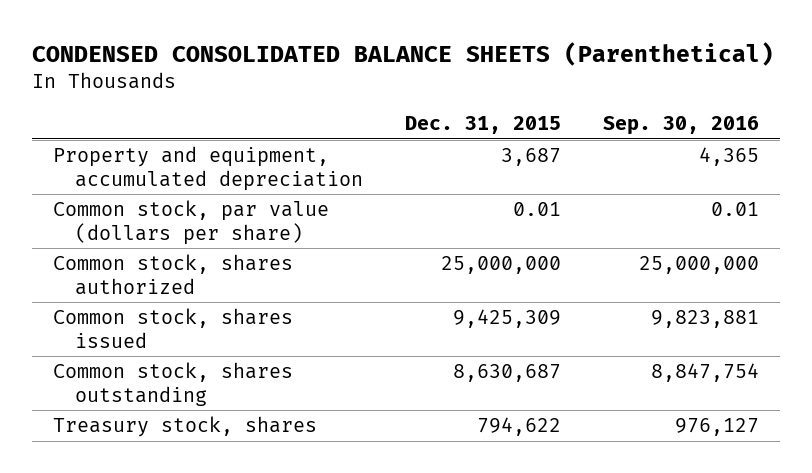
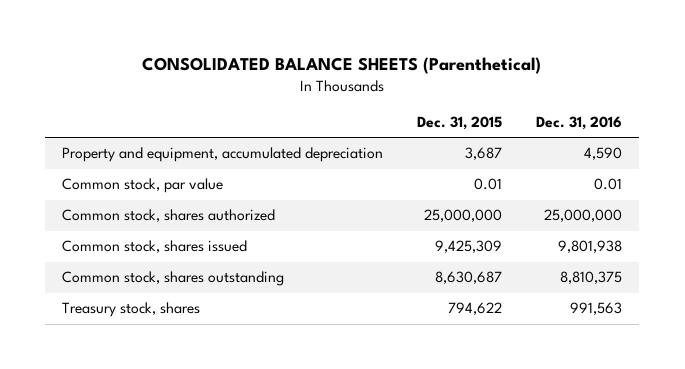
- CONDENSED CONSOLIDATED BALANCE SHEETS (Parenthetical)
+ CONSOLIDATED BALANCE SHEETS (Parenthetical)
- | Dec. 31, 2015 | Sep. 30, 2016
+ | Dec. 31, 2015 | Dec. 31, 2016
- Common stock, par value (dollars per share) | 0.01 | 0.01
+ Common stock, par value | 0.01 | 0.01

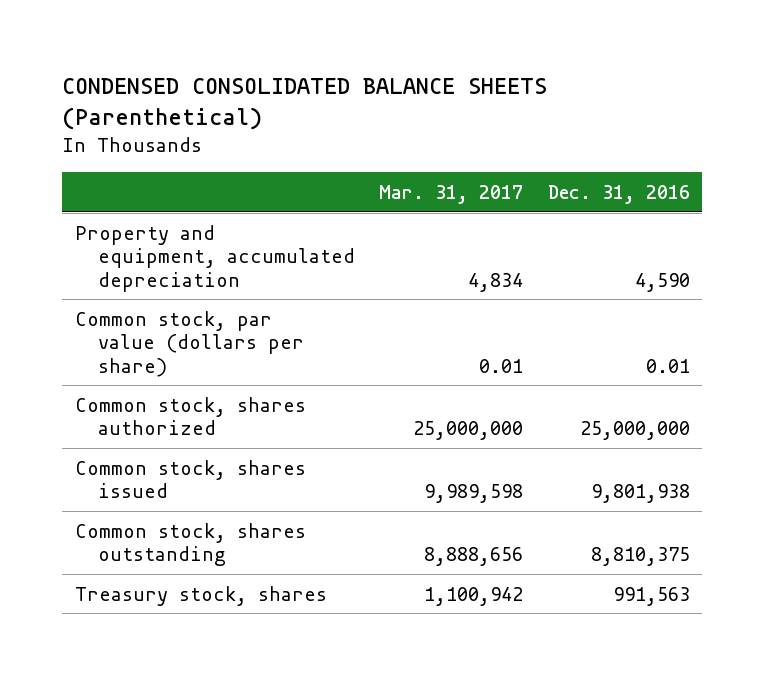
- CONSOLIDATED BALANCE SHEETS (Parenthetical)
+ CONDENSED CONSOLIDATED BALANCE SHEETS (Parenthetical)
- | Dec. 31, 2015 | Dec. 31, 2016
+ | Mar. 31, 2017 | Dec. 31, 2016
- Common stock, par value | 0.01 | 0.01
+ Common stock, par value (dollars per share) | 0.01 | 0.01

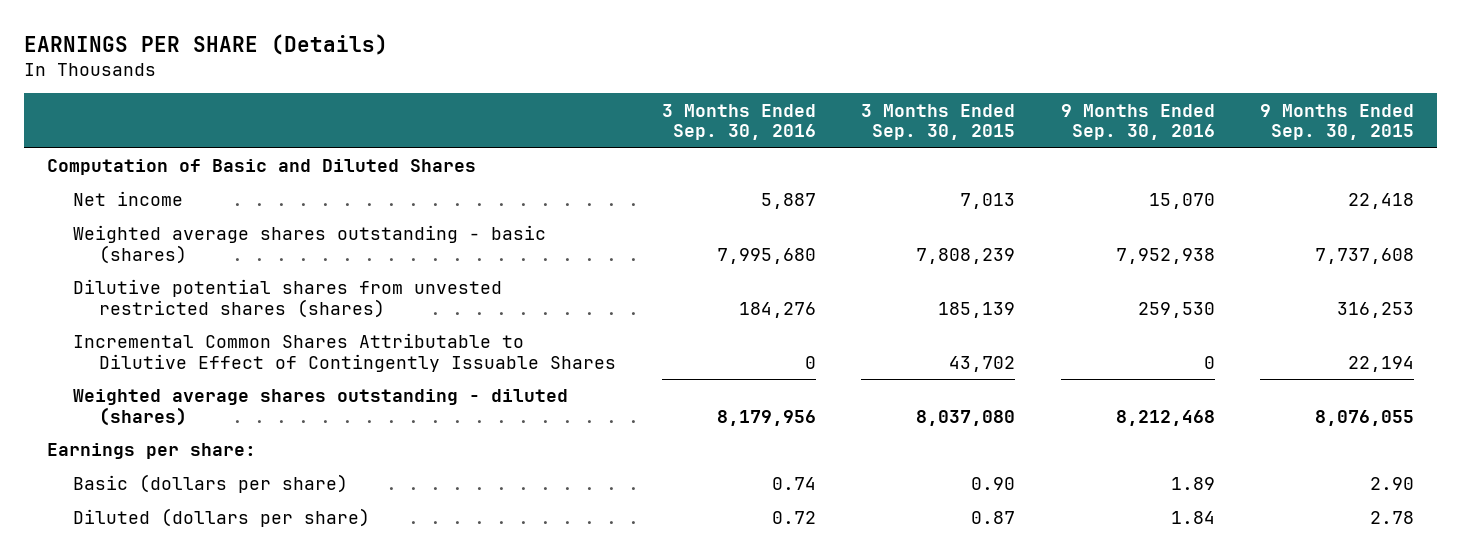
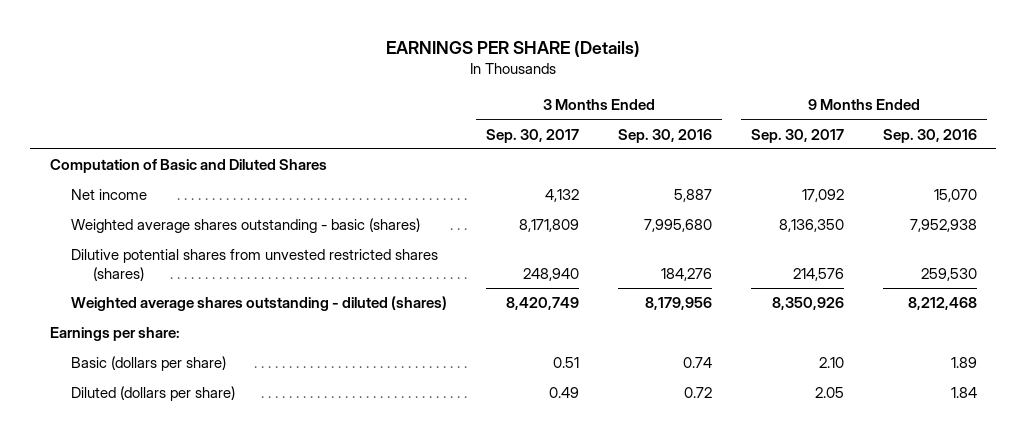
- | 3 Months Ended Sep. 30, 2016 | 3 Months Ended Sep. 30, 2015 | 9 Months Ended Sep. 30, 2016 | 9 Months Ended Sep. 30, 2015
+ | 3 Months Ended Sep. 30, 2017 | 3 Months Ended Sep. 30, 2016 | 9 Months Ended Sep. 30, 2017 | 9 Months Ended Sep. 30, 2016
- Incremental Common Shares Attributable to Dilutive Effect of Contingently Issuable Shares | 0 | 43,702 | 0 | 22,194

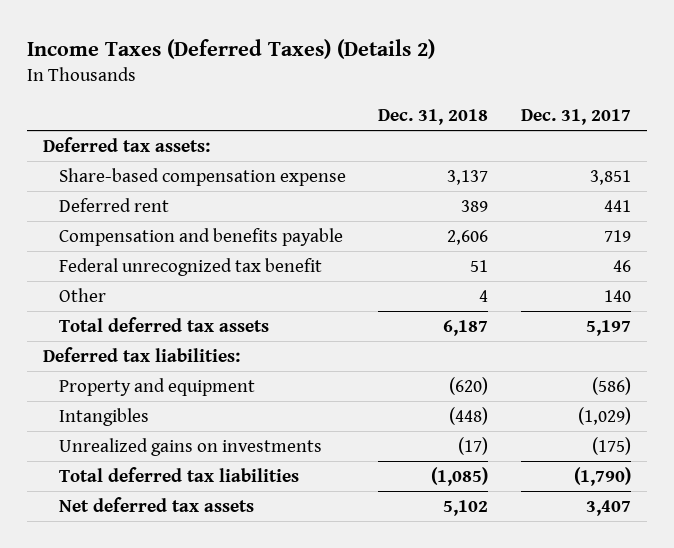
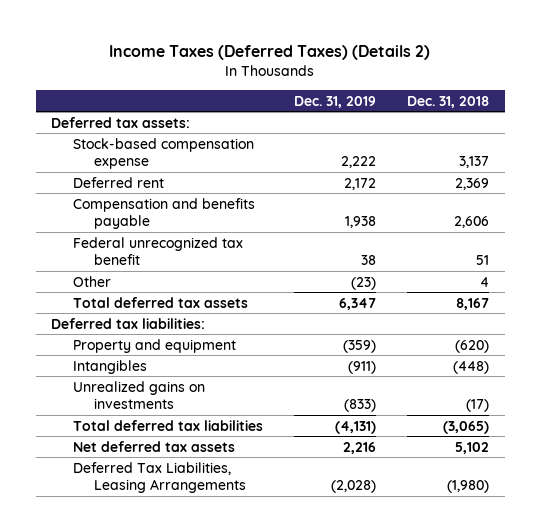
- | Dec. 31, 2018 | Dec. 31, 2017
+ | Dec. 31, 2019 | Dec. 31, 2018
- Share-based compensation expense | 3,137 | 3,851
- Deferred rent | 389 | 441
+ Stock-based compensation expense | 2,222 | 3,137
+ Deferred rent | 2,172 | 2,369
- Total deferred tax assets | 6,187 | 5,197
+ Total deferred tax assets | 6,347 | 8,167
- Total deferred tax liabilities | (1,085) | (1,790)
+ Total deferred tax liabilities | (4,131) | (3,065)
+ Deferred Tax Liabilities, Leasing Arrangements | (2,028) | (1,980)

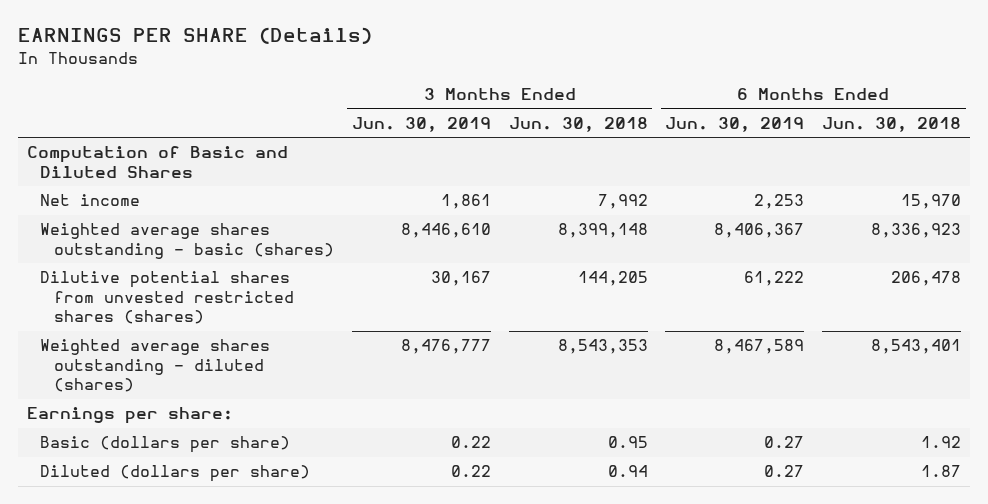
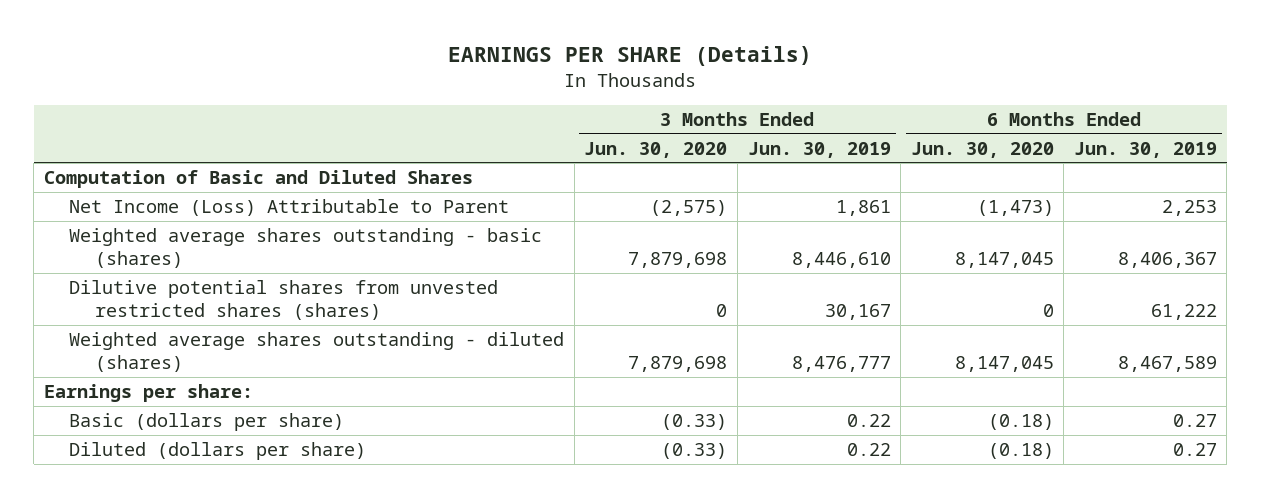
- | 3 Months Ended Jun. 30, 2019 | 3 Months Ended Jun. 30, 2018 | 6 Months Ended Jun. 30, 2019 | 6 Months Ended Jun. 30, 2018
+ | 3 Months Ended Jun. 30, 2020 | 3 Months Ended Jun. 30, 2019 | 6 Months Ended Jun. 30, 2020 | 6 Months Ended Jun. 30, 2019
- Net income | 1,861 | 7,992 | 2,253 | 15,970
+ Net Income (Loss) Attributable to Parent | (2,575) | 1,861 | (1,473) | 2,253

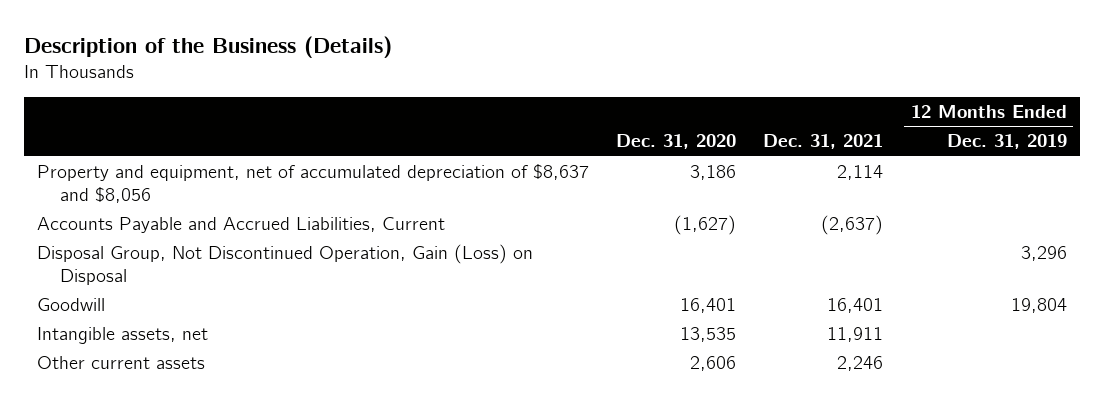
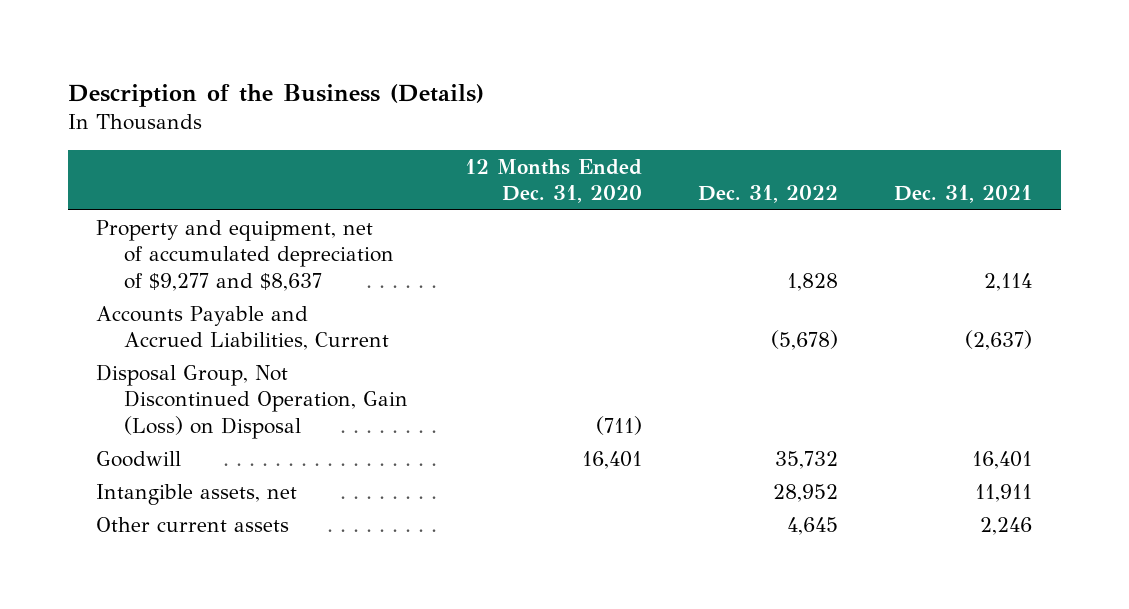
- | Dec. 31, 2020 | Dec. 31, 2021 | 12 Months Ended Dec. 31, 2019
+ | 12 Months Ended Dec. 31, 2020 | Dec. 31, 2022 | Dec. 31, 2021
- Property and equipment, net of accumulated depreciation of $8,637 and $8,056 | 3,186 | 2,114 |
+ Property and equipment, net of accumulated depreciation of $9,277 and $8,637 | | 1,828 | 2,114

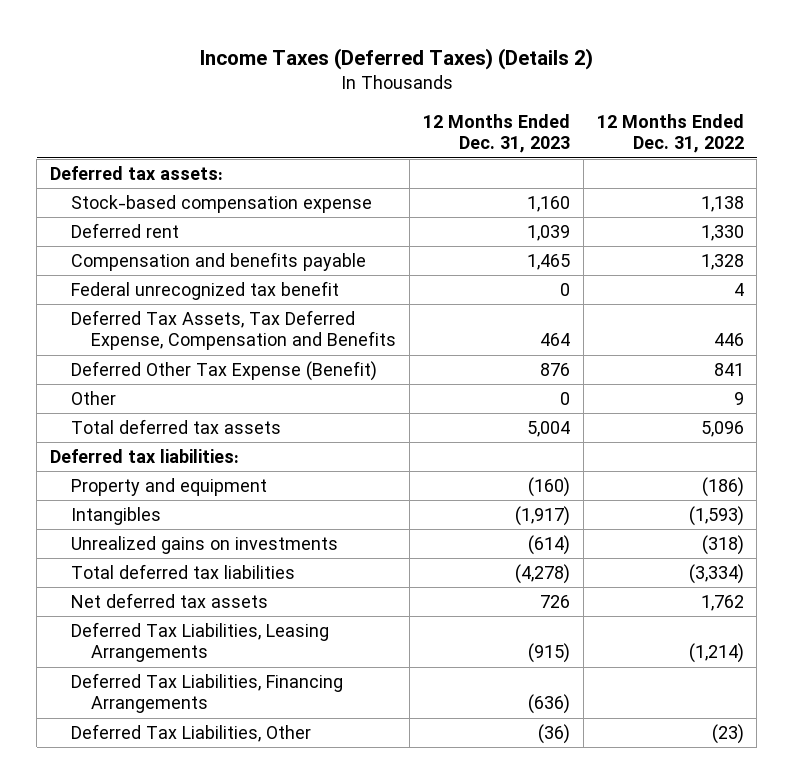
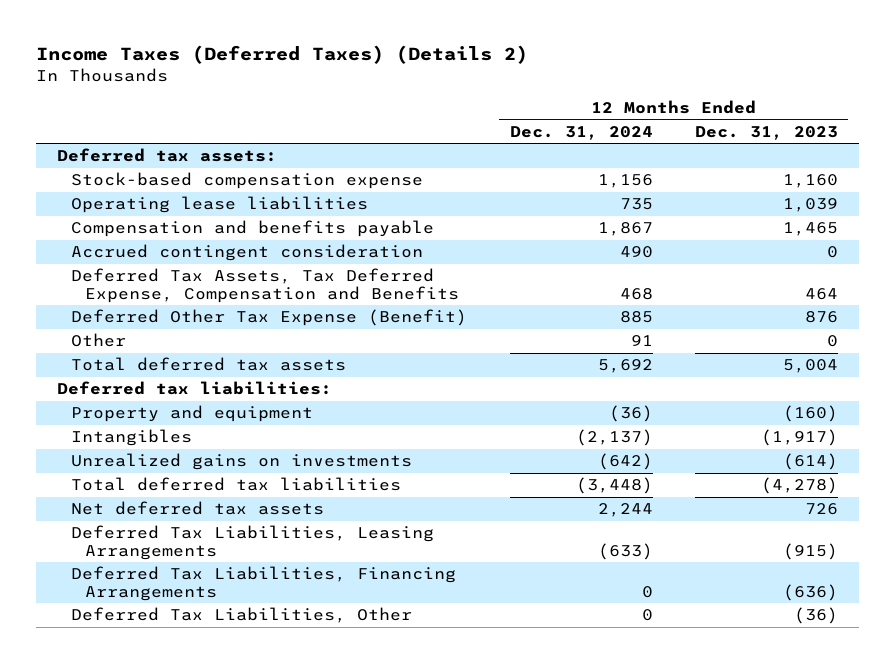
- | 12 Months Ended Dec. 31, 2023 | 12 Months Ended Dec. 31, 2022
+ | 12 Months Ended Dec. 31, 2024 | 12 Months Ended Dec. 31, 2023
- Deferred rent | 1,039 | 1,330
+ Operating lease liabilities | 735 | 1,039
- Federal unrecognized tax benefit | 0 | 4
+ Accrued contingent consideration | 490 | 0

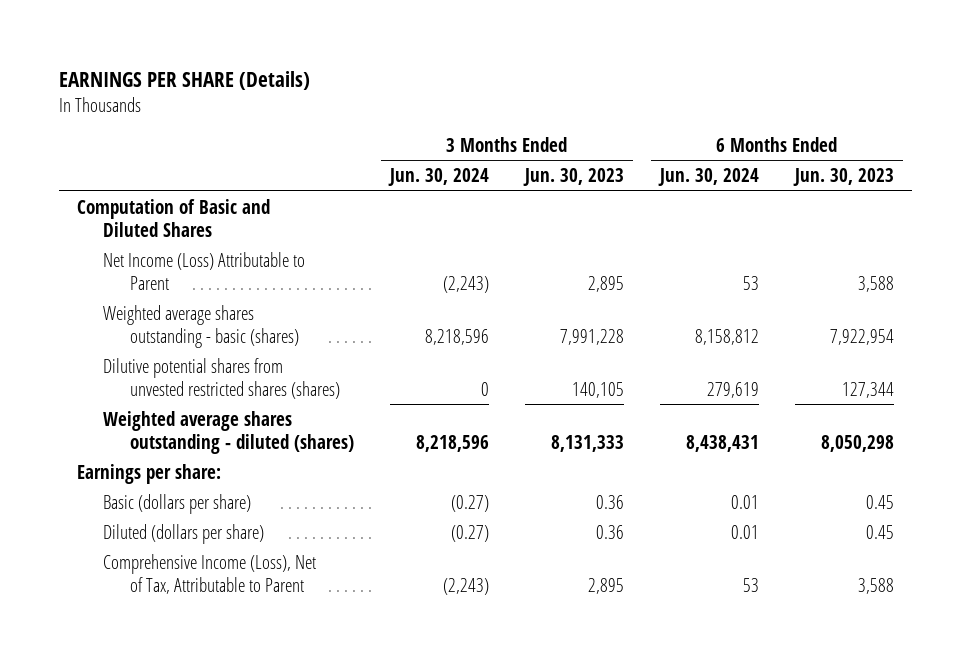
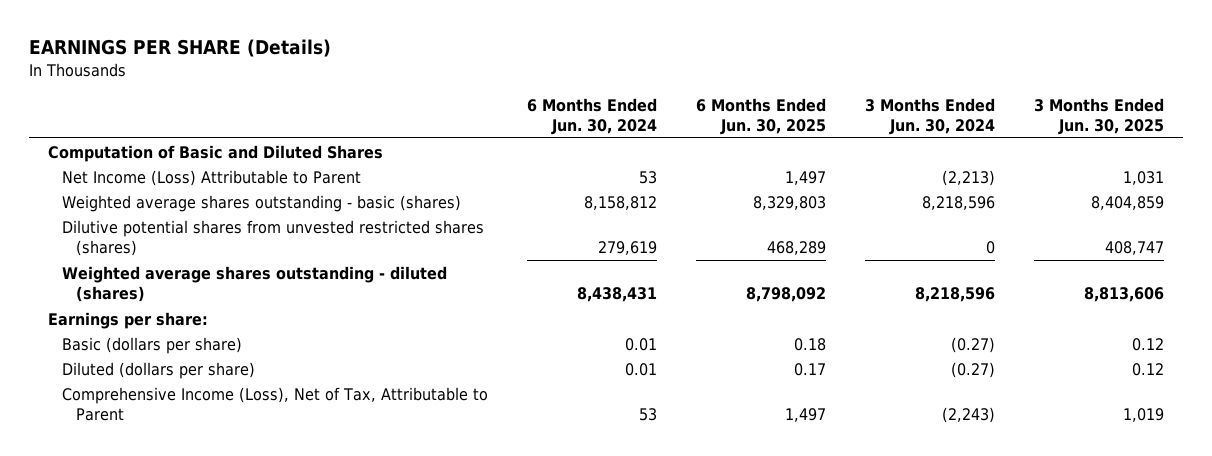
- | 3 Months Ended Jun. 30, 2024 | 3 Months Ended Jun. 30, 2023 | 6 Months Ended Jun. 30, 2024 | 6 Months Ended Jun. 30, 2023
+ | 6 Months Ended Jun. 30, 2024 | 6 Months Ended Jun. 30, 2025 | 3 Months Ended Jun. 30, 2024 | 3 Months Ended Jun. 30, 2025
- Net Income (Loss) Attributable to Parent | (2,243) | 2,895 | 53 | 3,588
+ Net Income (Loss) Attributable to Parent | 53 | 1,497 | (2,213) | 1,031

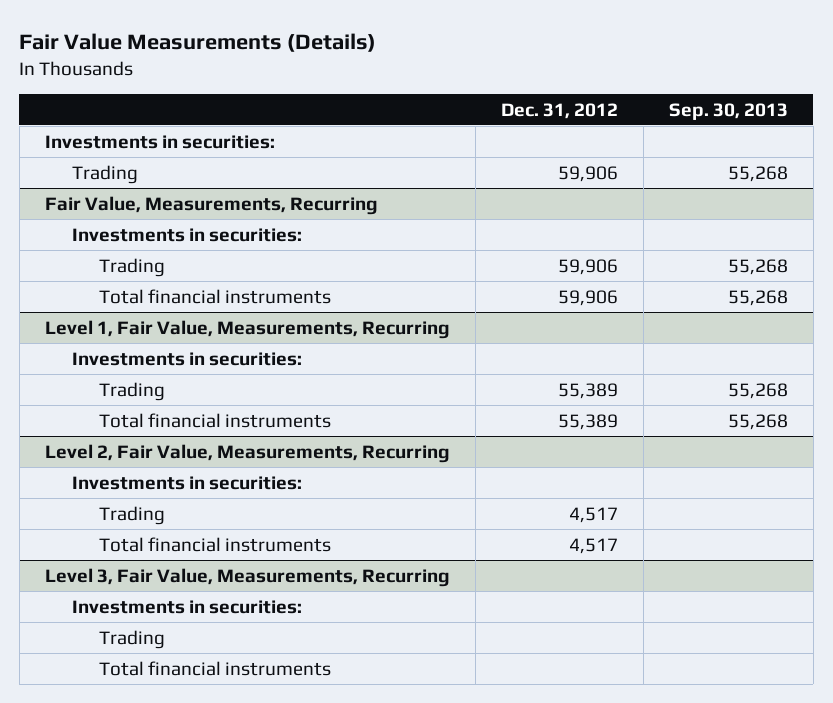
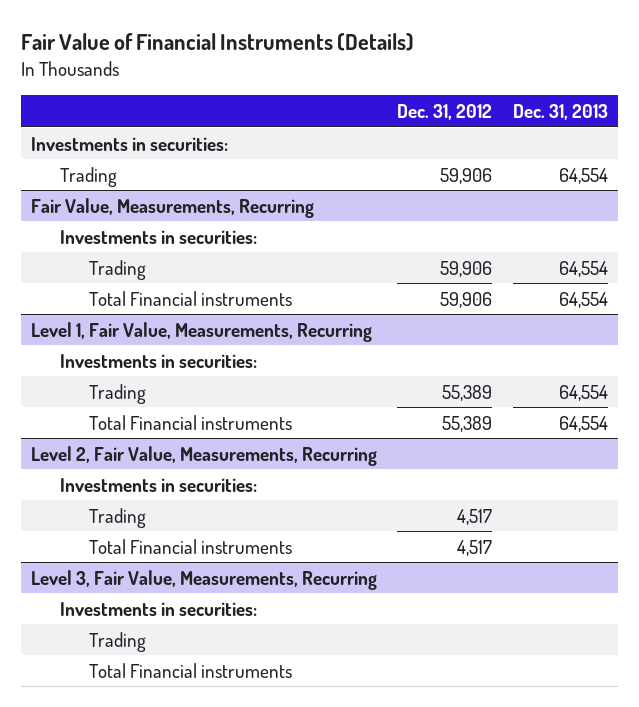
- Fair Value Measurements (Details)
+ Fair Value of Financial Instruments (Details)
- | Dec. 31, 2012 | Sep. 30, 2013
+ | Dec. 31, 2012 | Dec. 31, 2013
@ Fair Value, Measurements, Recurring
- Total financial instruments | 59,906 | 55,268
+ Total Financial instruments | 59,906 | 64,554
@ Level 1, Fair Value, Measurements, Recurring
- Total financial instruments | 55,389 | 55,268
+ Total Financial instruments | 55,389 | 64,554
@ Level 2, Fair Value, Measurements, Recurring
- Total financial instruments | 4,517 |
+ Total Financial instruments | 4,517 |
@ Level 3, Fair Value, Measurements, Recurring
- Total financial instruments
+ Total Financial instruments

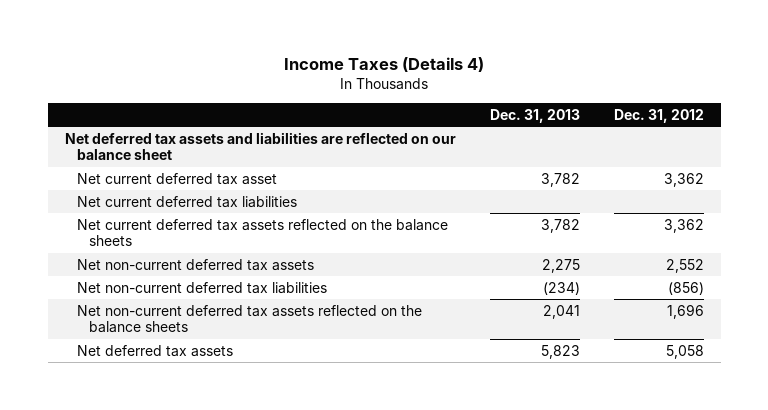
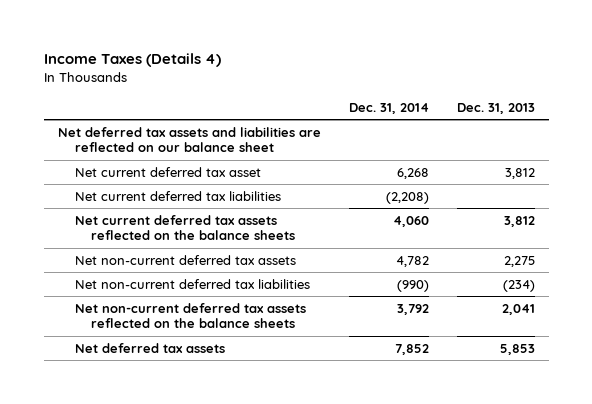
- | Dec. 31, 2013 | Dec. 31, 2012
+ | Dec. 31, 2014 | Dec. 31, 2013
- Net current deferred tax asset | 3,782 | 3,362
+ Net current deferred tax asset | 6,268 | 3,812
- Net current deferred tax assets reflected on the balance sheets | 3,782 | 3,362
+ Net current deferred tax assets reflected on the balance sheets | 4,060 | 3,812
- Net deferred tax assets | 5,823 | 5,058
+ Net deferred tax assets | 7,852 | 5,853

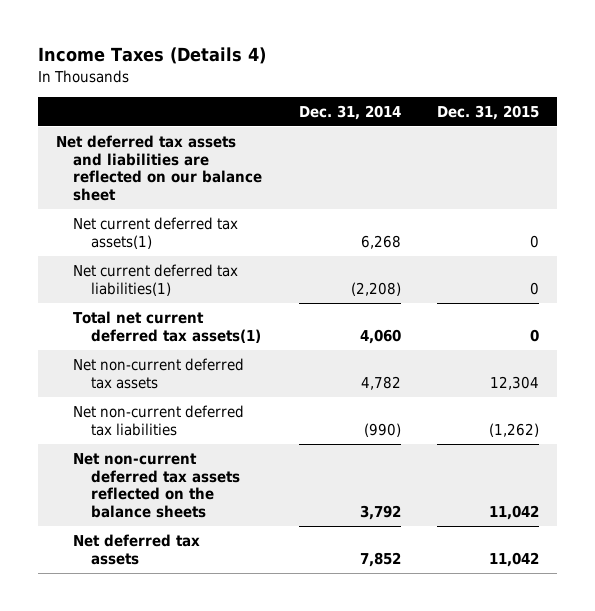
- | Dec. 31, 2014 | Dec. 31, 2013
+ | Dec. 31, 2014 | Dec. 31, 2015
- Net current deferred tax asset | 6,268 | 3,812
- Net current deferred tax liabilities | (2,208) |
- Net current deferred tax assets reflected on the balance sheets | 4,060 | 3,812
+ Net current deferred tax assets(1) | 6,268 | 0
+ Net current deferred tax liabilities(1) | (2,208) | 0
+ Total net current deferred tax assets(1) | 4,060 | 0

